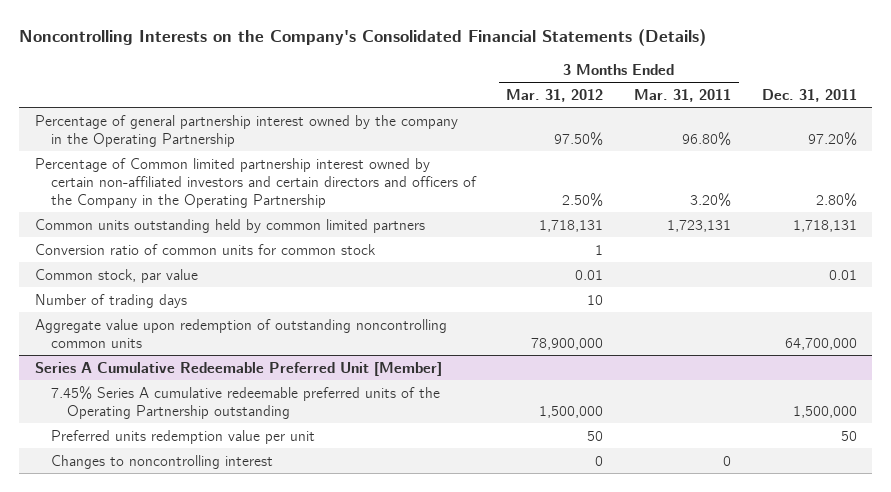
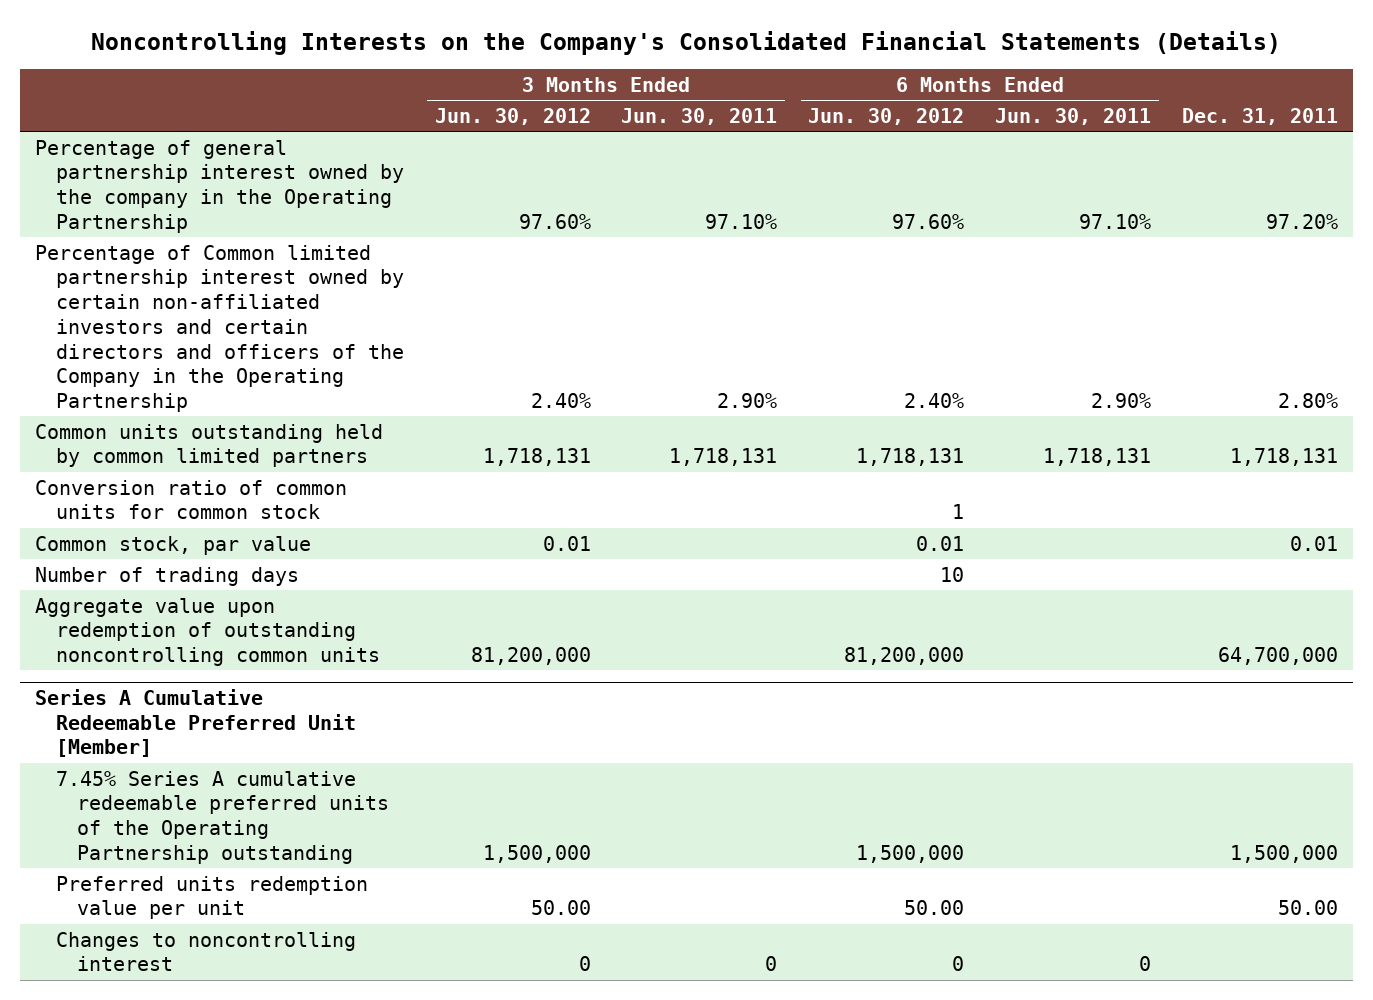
- | 3 Months Ended Mar. 31, 2012 | 3 Months Ended Mar. 31, 2011 | Dec. 31, 2011
+ | 3 Months Ended Jun. 30, 2012 | 3 Months Ended Jun. 30, 2011 | 6 Months Ended Jun. 30, 2012 | 6 Months Ended Jun. 30, 2011 | Dec. 31, 2011
@ Series A Cumulative Redeemable Preferred Unit [Member]
- Preferred units redemption value per unit | 50 | | 50
+ Preferred units redemption value per unit | 50.00 | | 50.00 | | 50.00

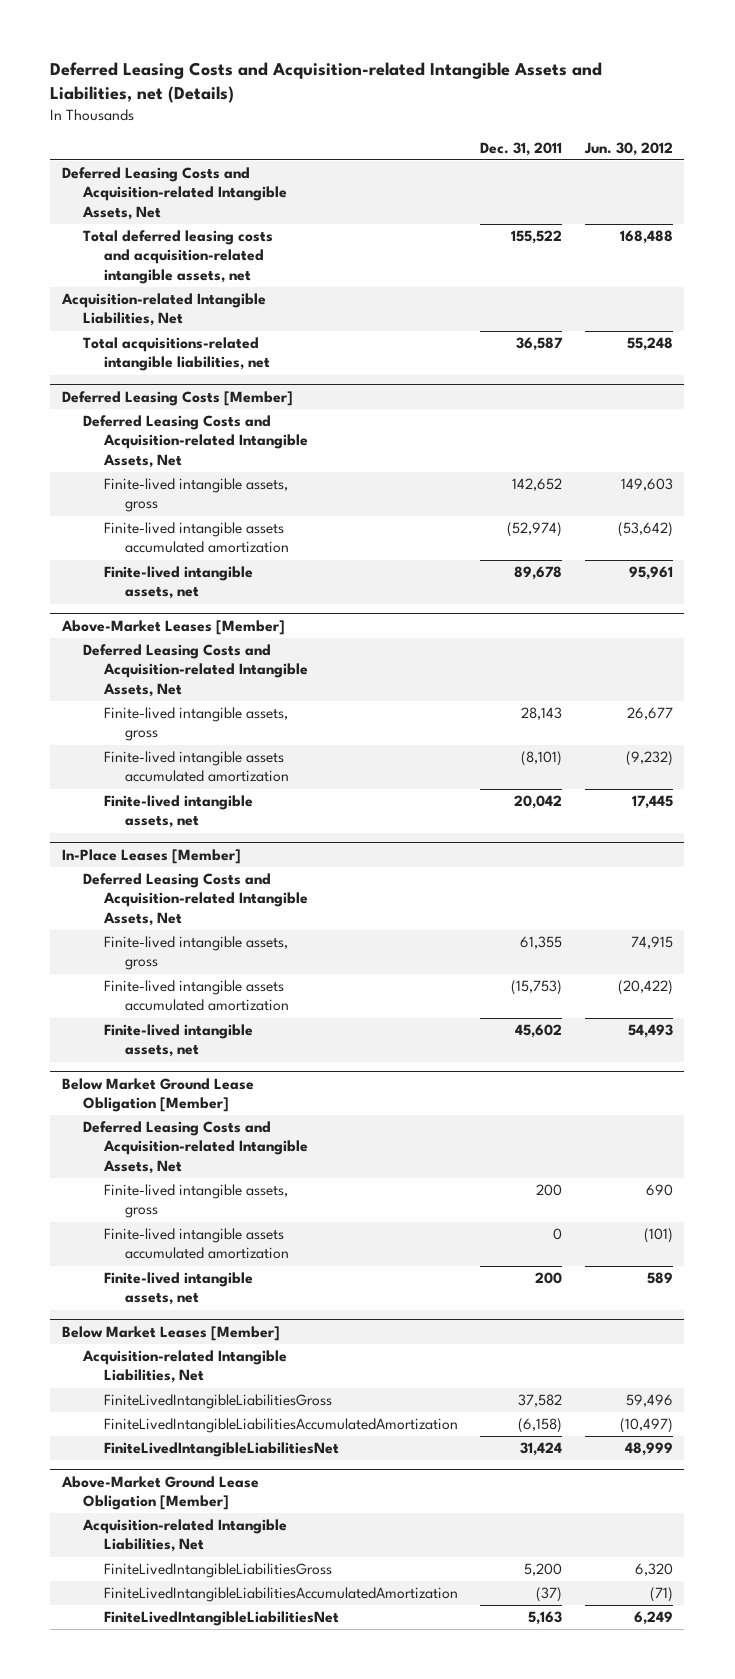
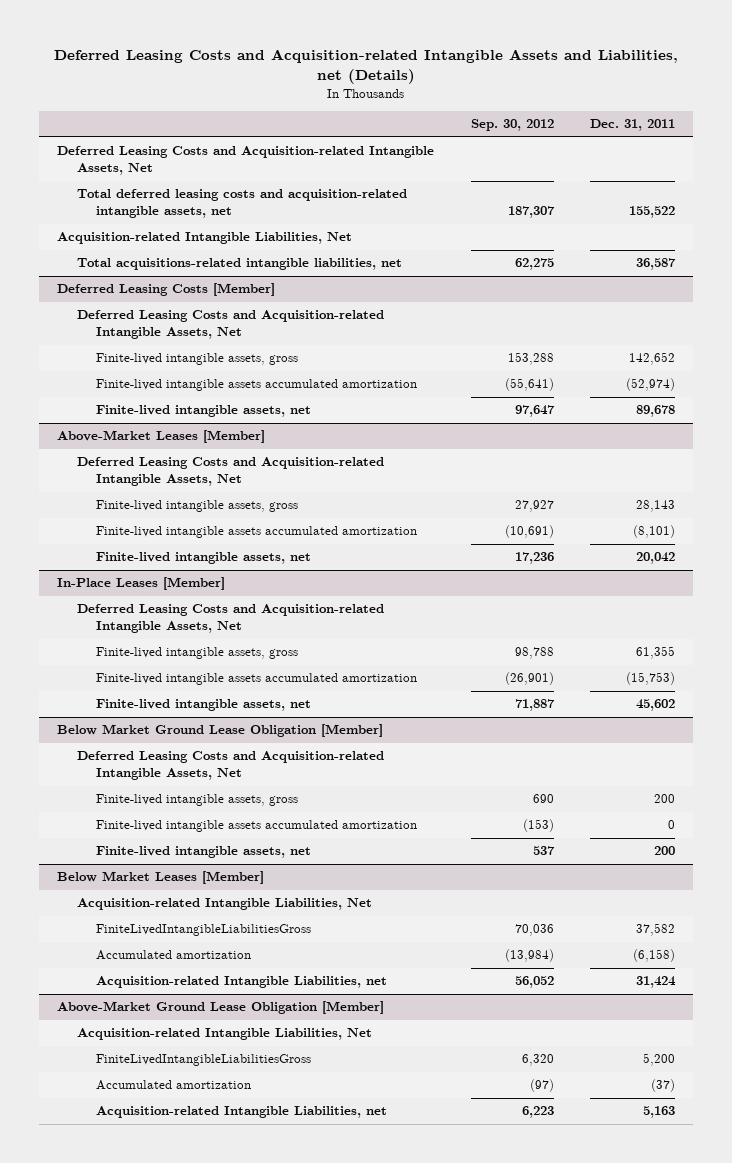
- | Dec. 31, 2011 | Jun. 30, 2012
+ | Sep. 30, 2012 | Dec. 31, 2011
@ Below Market Leases [Member]
- FiniteLivedIntangibleLiabilitiesAccumulatedAmortization | (6,158) | (10,497)
- FiniteLivedIntangibleLiabilitiesNet | 31,424 | 48,999
+ Accumulated amortization | (13,984) | (6,158)
+ Acquisition-related Intangible Liabilities, net | 56,052 | 31,424
@ Above-Market Ground Lease Obligation [Member]
- FiniteLivedIntangibleLiabilitiesAccumulatedAmortization | (37) | (71)
- FiniteLivedIntangibleLiabilitiesNet | 5,163 | 6,249
+ Accumulated amortization | (97) | (37)
+ Acquisition-related Intangible Liabilities, net | 6,223 | 5,163

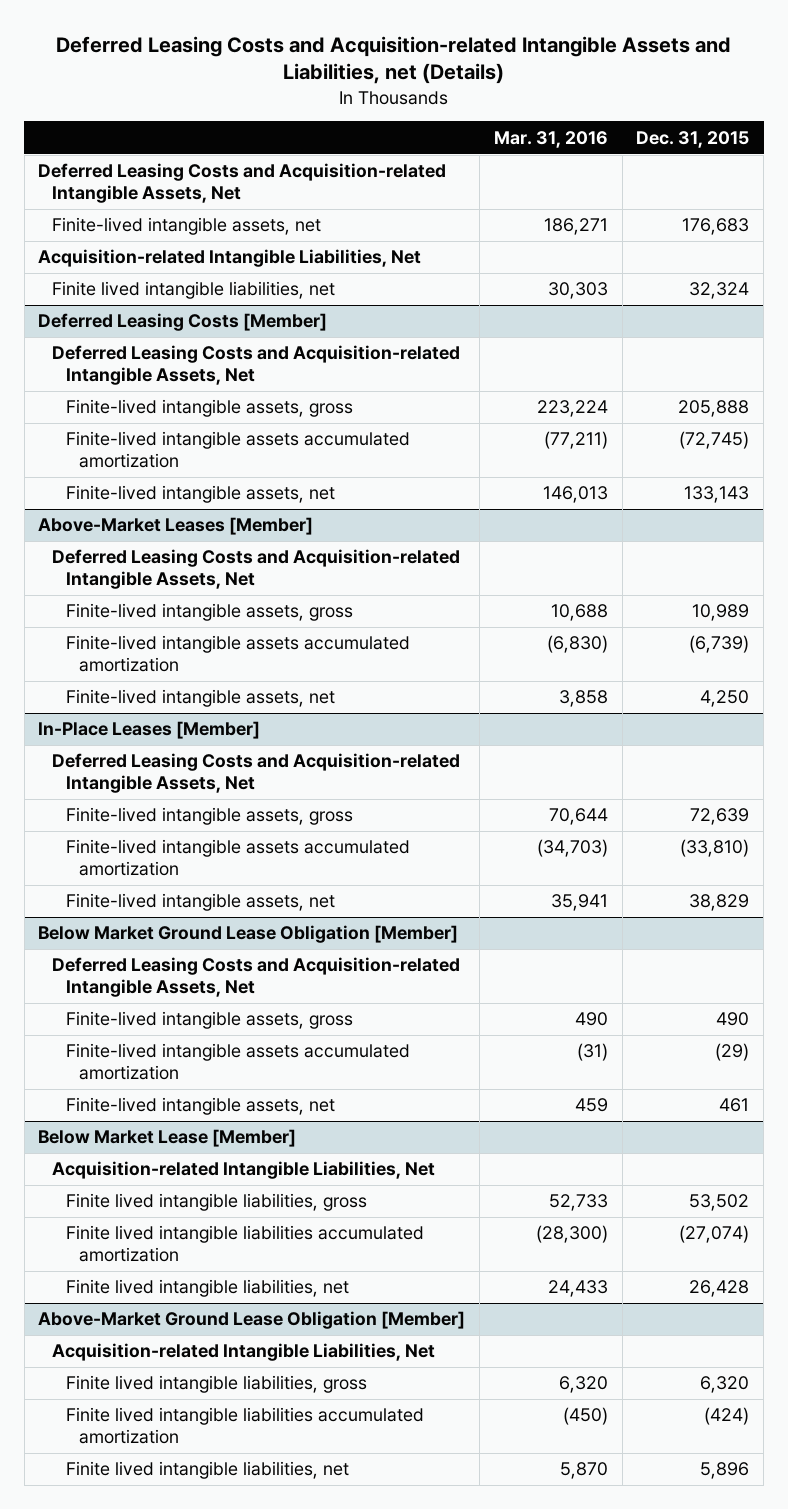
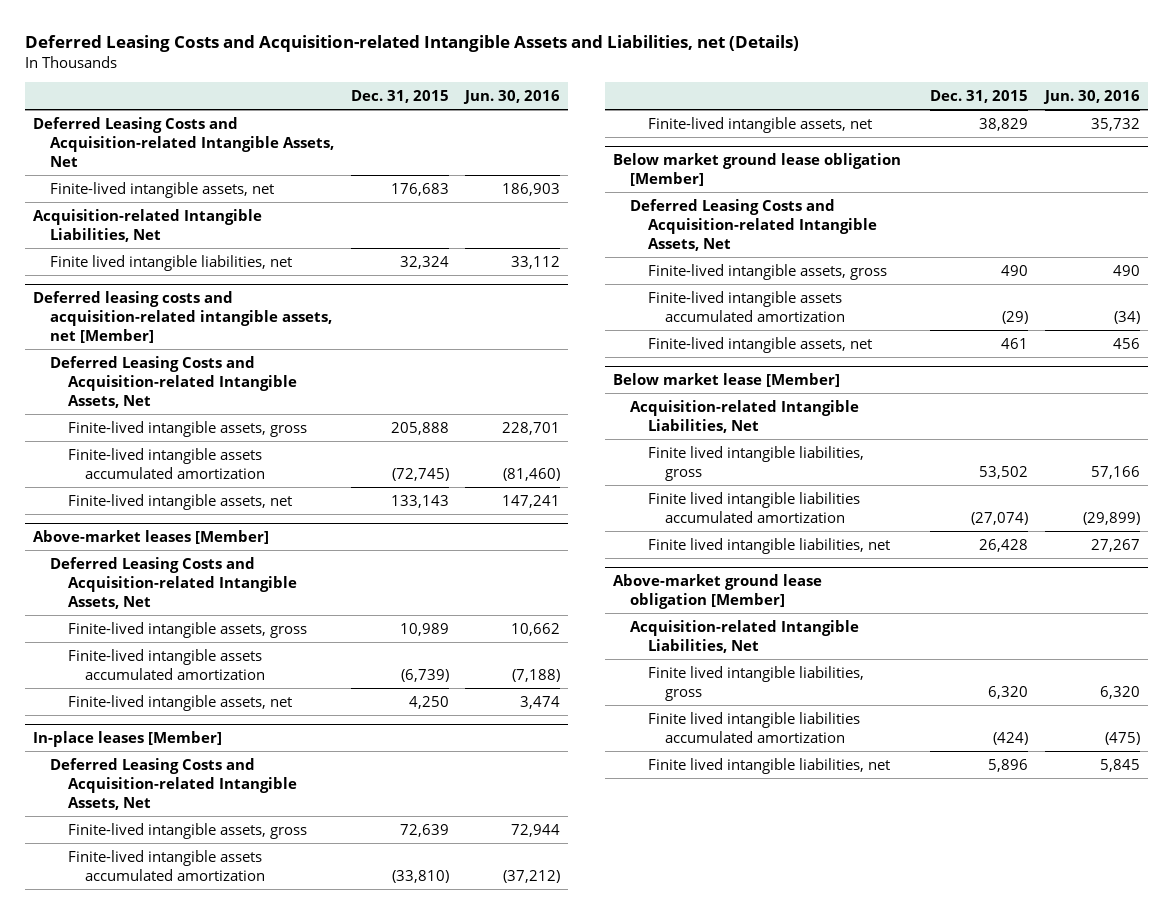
- | Mar. 31, 2016 | Dec. 31, 2015
+ | Dec. 31, 2015 | Jun. 30, 2016
- Deferred Leasing Costs [Member]
+ Deferred leasing costs and acquisition-related intangible assets, net [Member]
- Above-Market Leases [Member]
+ Above-market leases [Member]
- In-Place Leases [Member]
+ In-place leases [Member]
- Below Market Ground Lease Obligation [Member]
+ Below market ground lease obligation [Member]
- Below Market Lease [Member]
+ Below market lease [Member]
- Above-Market Ground Lease Obligation [Member]
+ Above-market ground lease obligation [Member]

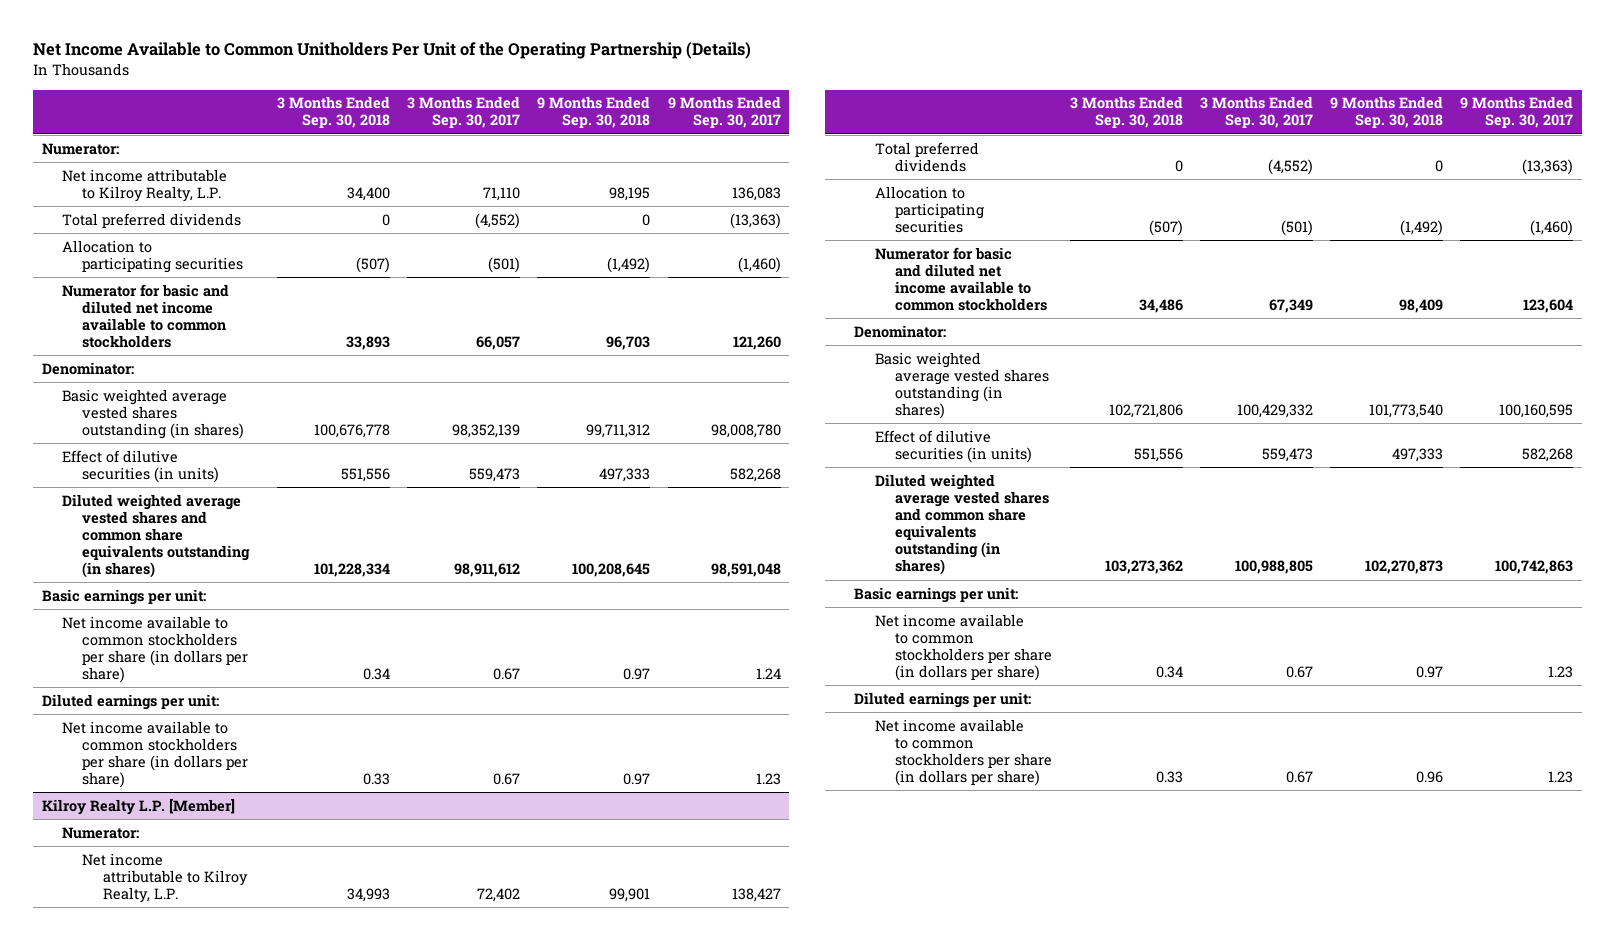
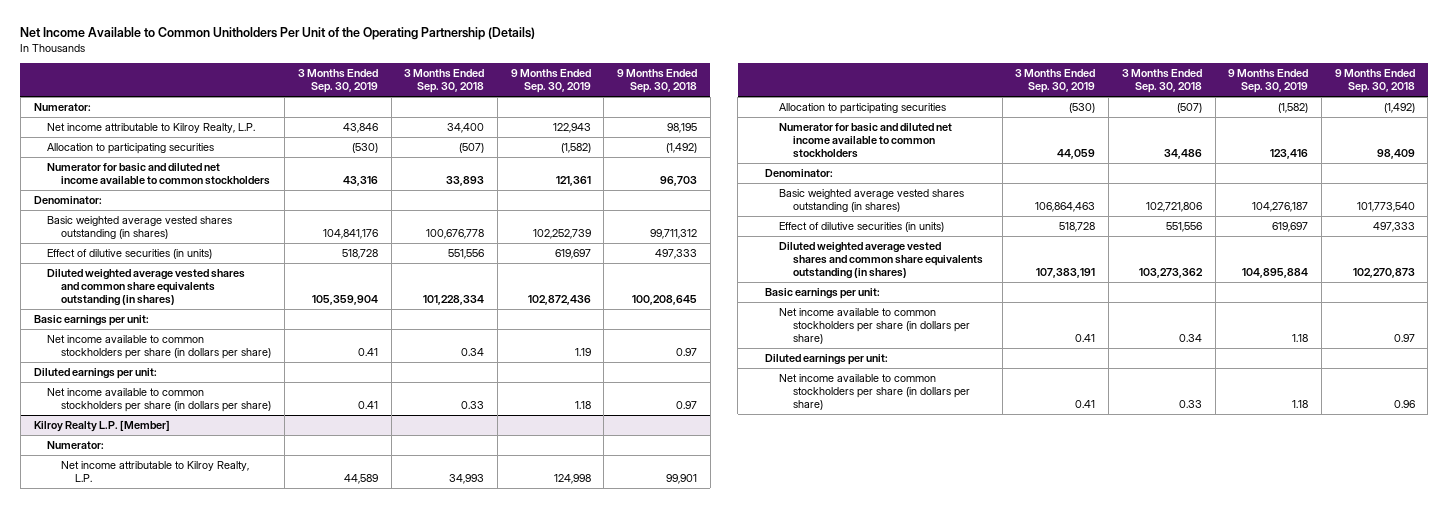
- | 3 Months Ended Sep. 30, 2018 | 3 Months Ended Sep. 30, 2017 | 9 Months Ended Sep. 30, 2018 | 9 Months Ended Sep. 30, 2017
+ | 3 Months Ended Sep. 30, 2019 | 3 Months Ended Sep. 30, 2018 | 9 Months Ended Sep. 30, 2019 | 9 Months Ended Sep. 30, 2018
- Total preferred dividends | 0 | (4,552) | 0 | (13,363)
@ Kilroy Realty L.P. [Member]
- Total preferred dividends | 0 | (4,552) | 0 | (13,363)

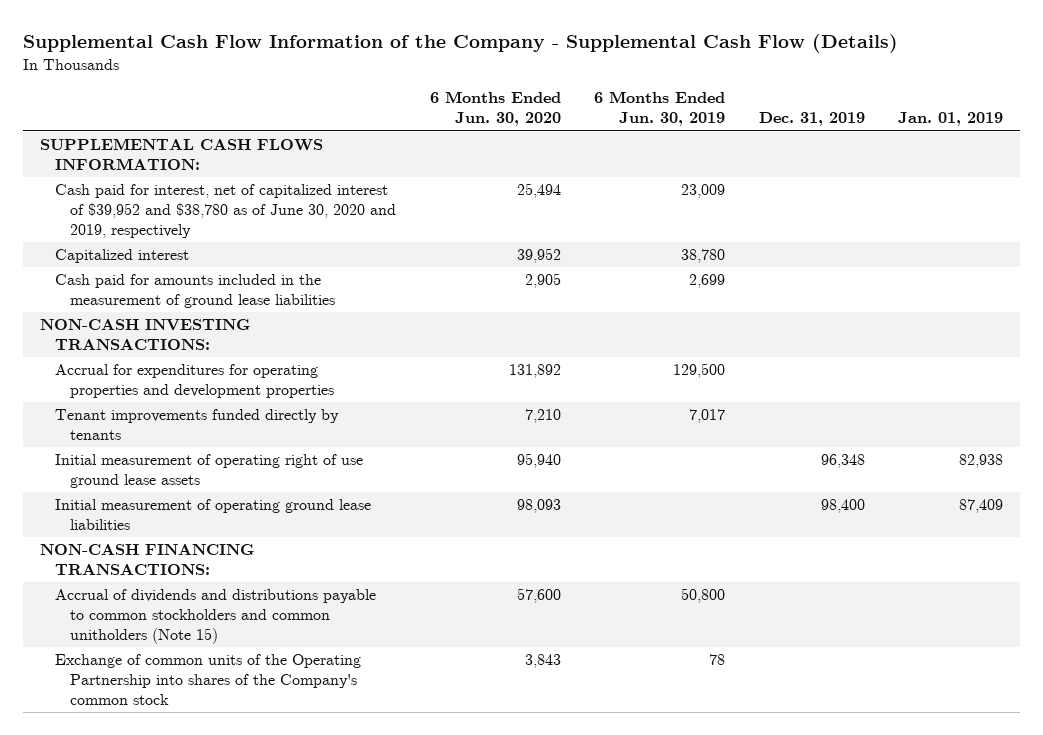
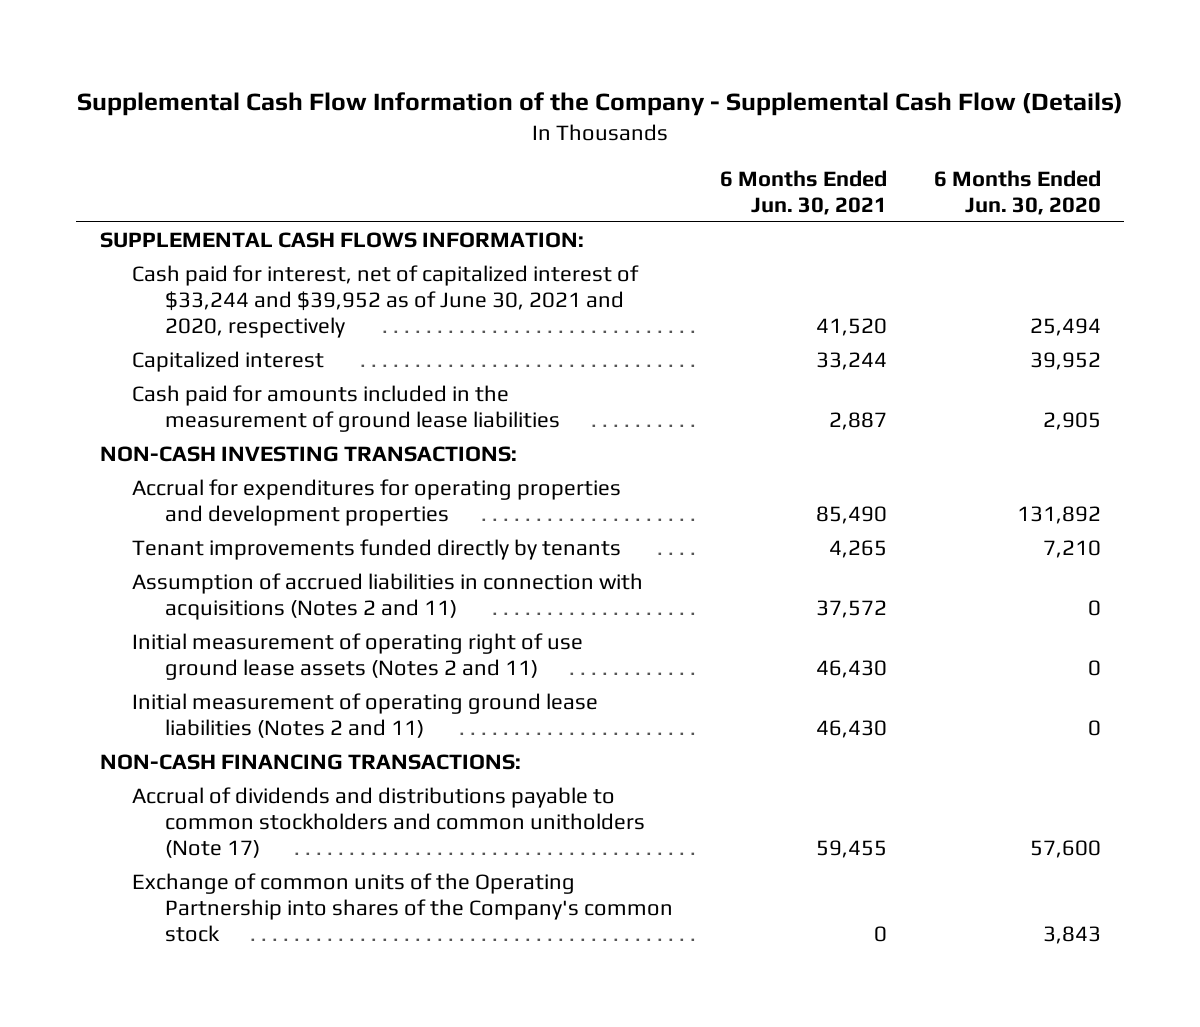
- | 6 Months Ended Jun. 30, 2020 | 6 Months Ended Jun. 30, 2019 | Dec. 31, 2019 | Jan. 01, 2019
+ | 6 Months Ended Jun. 30, 2021 | 6 Months Ended Jun. 30, 2020
- Cash paid for interest, net of capitalized interest of $39,952 and $38,780 as of June 30, 2020 and 2019, respectively | 25,494 | 23,009 | |
+ Cash paid for interest, net of capitalized interest of $33,244 and $39,952 as of June 30, 2021 and 2020, respectively | 41,520 | 25,494
- Initial measurement of operating right of use ground lease assets | 95,940 | | 96,348 | 82,938
- Initial measurement of operating ground lease liabilities | 98,093 | | 98,400 | 87,409
+ Assumption of accrued liabilities in connection with acquisitions (Notes 2 and 11) | 37,572 | 0
+ Initial measurement of operating right of use ground lease assets (Notes 2 and 11) | 46,430 | 0
+ Initial measurement of operating ground lease liabilities (Notes 2 and 11) | 46,430 | 0
- Accrual of dividends and distributions payable to common stockholders and common unitholders (Note 15) | 57,600 | 50,800 | |
+ Accrual of dividends and distributions payable to common stockholders and common unitholders (Note 17) | 59,455 | 57,600

